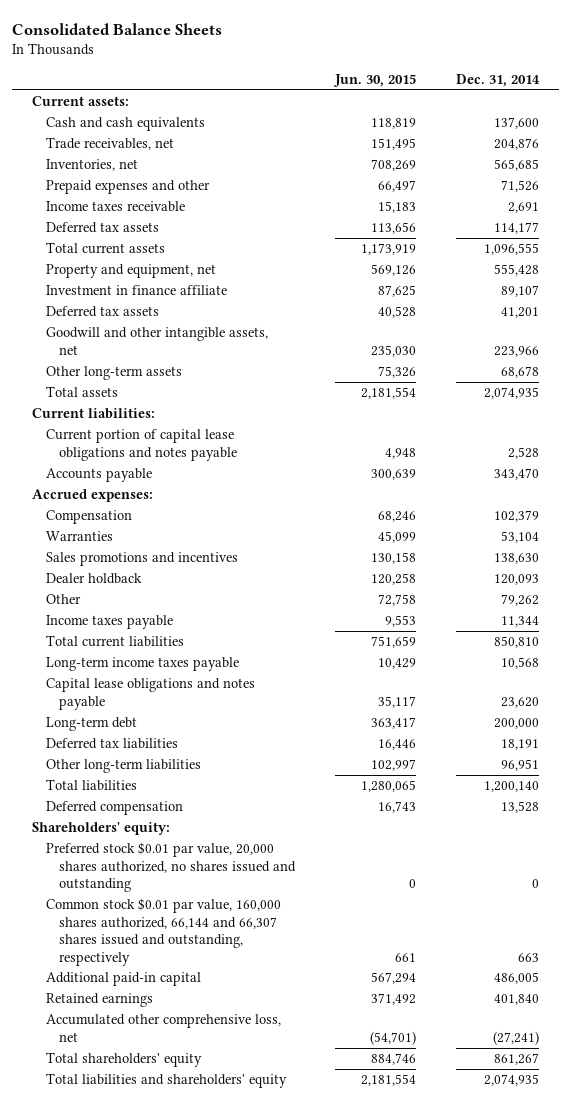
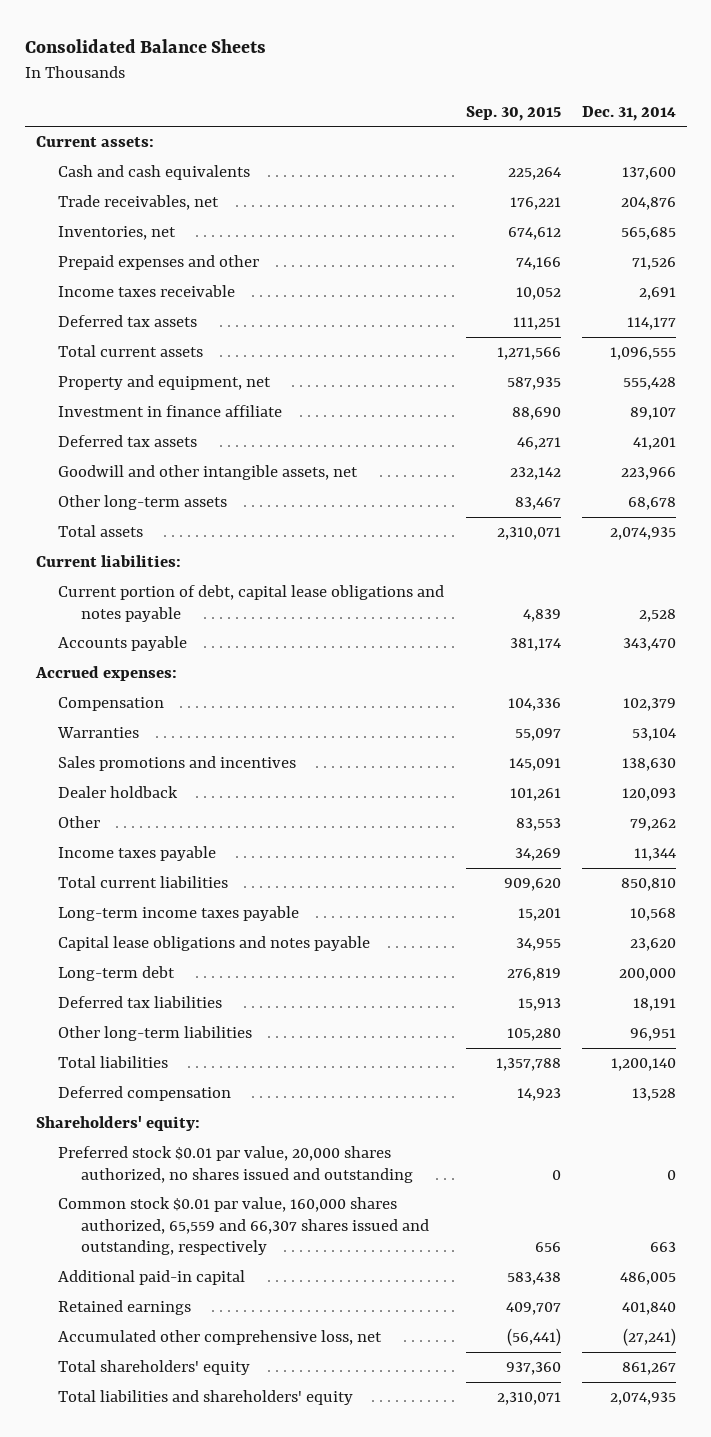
- | Jun. 30, 2015 | Dec. 31, 2014
+ | Sep. 30, 2015 | Dec. 31, 2014
- Current portion of capital lease obligations and notes payable | 4,948 | 2,528
+ Current portion of debt, capital lease obligations and notes payable | 4,839 | 2,528
- Common stock $0.01 par value, 160,000 shares authorized, 66,144 and 66,307 shares issued and outstanding, respectively | 661 | 663
+ Common stock $0.01 par value, 160,000 shares authorized, 65,559 and 66,307 shares issued and outstanding, respectively | 656 | 663

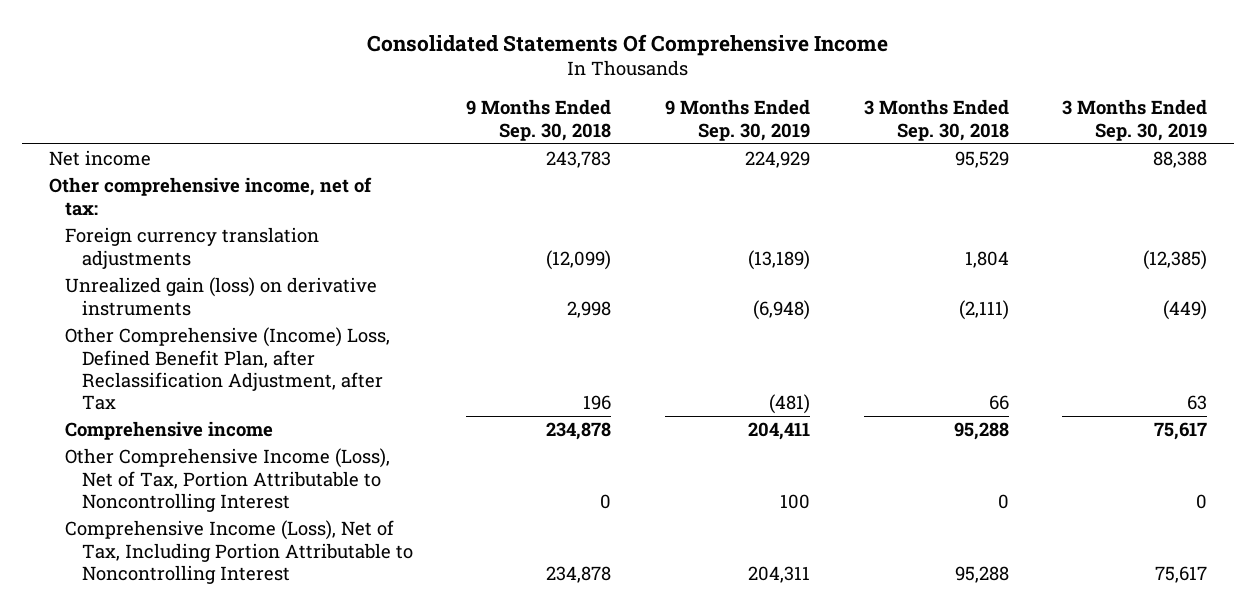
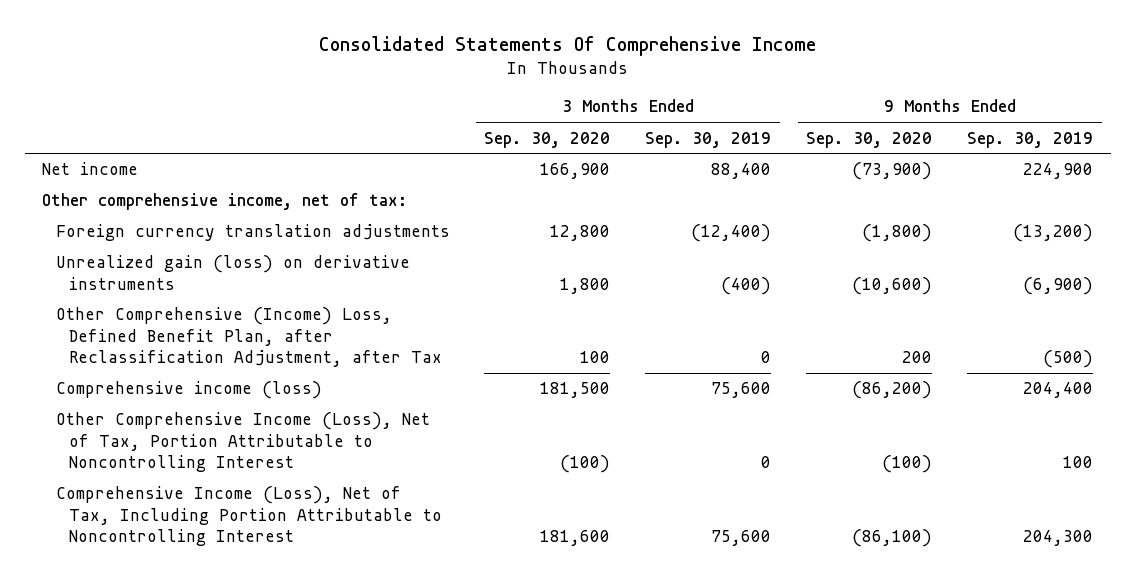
- | 9 Months Ended Sep. 30, 2018 | 9 Months Ended Sep. 30, 2019 | 3 Months Ended Sep. 30, 2018 | 3 Months Ended Sep. 30, 2019
+ | 3 Months Ended Sep. 30, 2020 | 3 Months Ended Sep. 30, 2019 | 9 Months Ended Sep. 30, 2020 | 9 Months Ended Sep. 30, 2019
- Net income | 243,783 | 224,929 | 95,529 | 88,388
+ Net income | 166,900 | 88,400 | (73,900) | 224,900
- Foreign currency translation adjustments | (12,099) | (13,189) | 1,804 | (12,385)
- Unrealized gain (loss) on derivative instruments | 2,998 | (6,948) | (2,111) | (449)
- Other Comprehensive (Income) Loss, Defined Benefit Plan, after Reclassification Adjustment, after Tax | 196 | (481) | 66 | 63
- Comprehensive income | 234,878 | 204,411 | 95,288 | 75,617
+ Foreign currency translation adjustments | 12,800 | (12,400) | (1,800) | (13,200)
+ Unrealized gain (loss) on derivative instruments | 1,800 | (400) | (10,600) | (6,900)
+ Other Comprehensive (Income) Loss, Defined Benefit Plan, after Reclassification Adjustment, after Tax | 100 | 0 | 200 | (500)
+ Comprehensive income (loss) | 181,500 | 75,600 | (86,200) | 204,400
- Comprehensive Income (Loss), Net of Tax, Including Portion Attributable to Noncontrolling Interest | 234,878 | 204,311 | 95,288 | 75,617
+ Comprehensive Income (Loss), Net of Tax, Including Portion Attributable to Noncontrolling Interest | 181,600 | 75,600 | (86,100) | 204,300

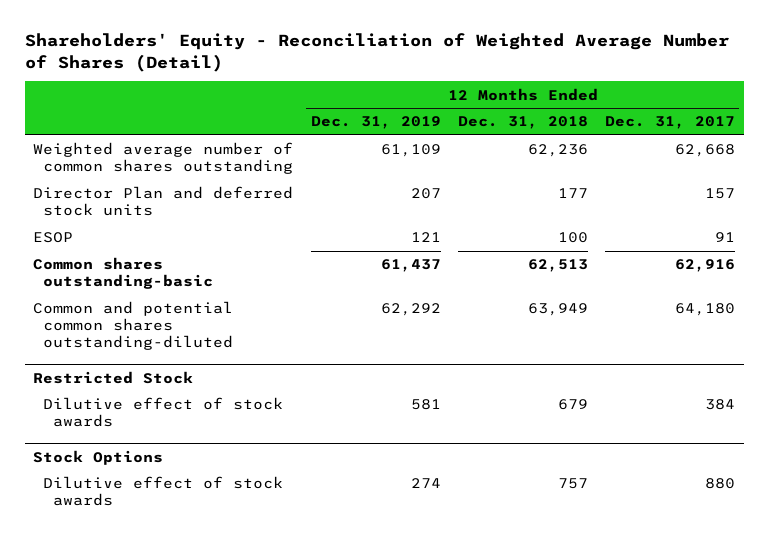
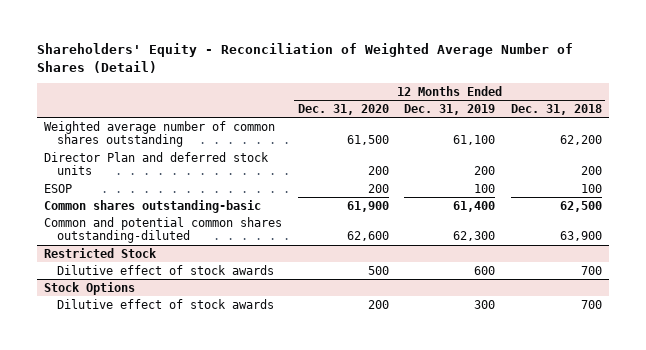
- | 12 Months Ended Dec. 31, 2019 | 12 Months Ended Dec. 31, 2018 | 12 Months Ended Dec. 31, 2017
+ | 12 Months Ended Dec. 31, 2020 | 12 Months Ended Dec. 31, 2019 | 12 Months Ended Dec. 31, 2018
- Weighted average number of common shares outstanding | 61,109 | 62,236 | 62,668
- Director Plan and deferred stock units | 207 | 177 | 157
- ESOP | 121 | 100 | 91
- Common shares outstanding-basic | 61,437 | 62,513 | 62,916
- Common and potential common shares outstanding-diluted | 62,292 | 63,949 | 64,180
+ Weighted average number of common shares outstanding | 61,500 | 61,100 | 62,200
+ Director Plan and deferred stock units | 200 | 200 | 200
+ ESOP | 200 | 100 | 100
+ Common shares outstanding-basic | 61,900 | 61,400 | 62,500
+ Common and potential common shares outstanding-diluted | 62,600 | 62,300 | 63,900
@ Restricted Stock
- Dilutive effect of stock awards | 581 | 679 | 384
+ Dilutive effect of stock awards | 500 | 600 | 700
@ Stock Options
- Dilutive effect of stock awards | 274 | 757 | 880
+ Dilutive effect of stock awards | 200 | 300 | 700

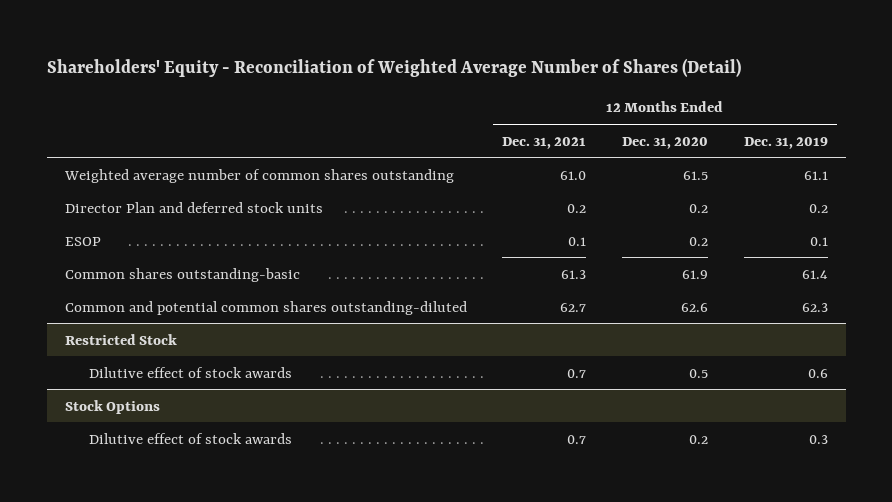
- | 12 Months Ended Dec. 31, 2020 | 12 Months Ended Dec. 31, 2019 | 12 Months Ended Dec. 31, 2018
+ | 12 Months Ended Dec. 31, 2021 | 12 Months Ended Dec. 31, 2020 | 12 Months Ended Dec. 31, 2019
- Weighted average number of common shares outstanding | 61,500 | 61,100 | 62,200
- Director Plan and deferred stock units | 200 | 200 | 200
- ESOP | 200 | 100 | 100
- Common shares outstanding-basic | 61,900 | 61,400 | 62,500
- Common and potential common shares outstanding-diluted | 62,600 | 62,300 | 63,900
+ Weighted average number of common shares outstanding | 61.0 | 61.5 | 61.1
+ Director Plan and deferred stock units | 0.2 | 0.2 | 0.2
+ ESOP | 0.1 | 0.2 | 0.1
+ Common shares outstanding-basic | 61.3 | 61.9 | 61.4
+ Common and potential common shares outstanding-diluted | 62.7 | 62.6 | 62.3
@ Restricted Stock
- Dilutive effect of stock awards | 500 | 600 | 700
+ Dilutive effect of stock awards | 0.7 | 0.5 | 0.6
@ Stock Options
- Dilutive effect of stock awards | 200 | 300 | 700
+ Dilutive effect of stock awards | 0.7 | 0.2 | 0.3

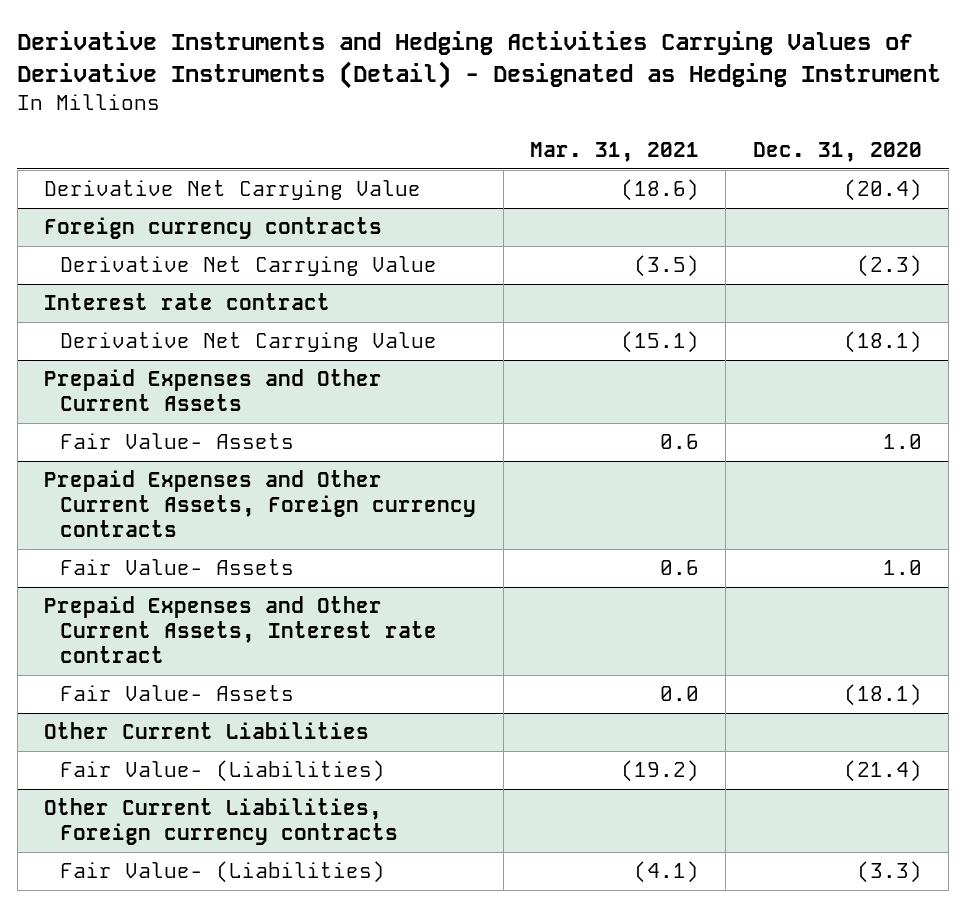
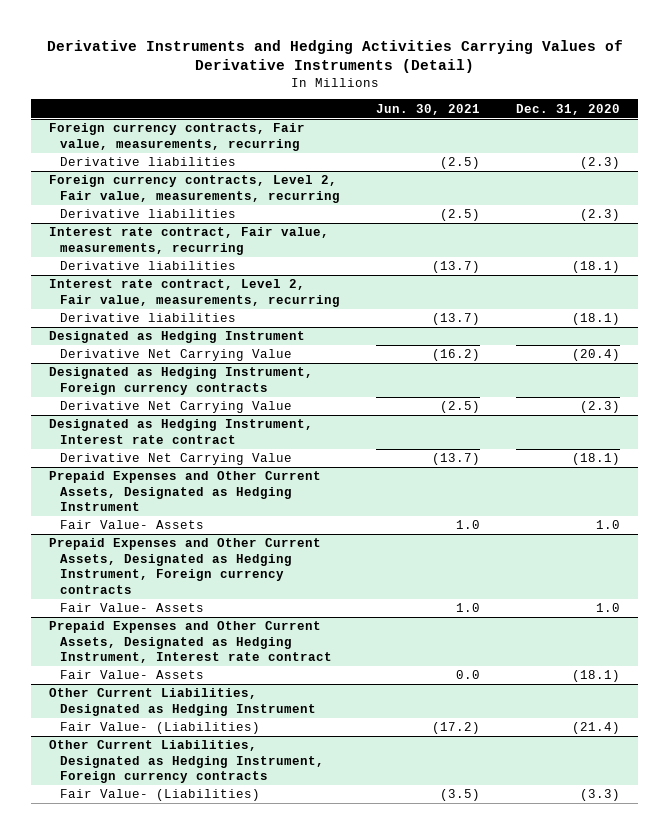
- Derivative Instruments and Hedging Activities Carrying Values of Derivative Instruments (Detail) - Designated as Hedging Instrument
+ Derivative Instruments and Hedging Activities Carrying Values of Derivative Instruments (Detail)
- | Mar. 31, 2021 | Dec. 31, 2020
+ | Jun. 30, 2021 | Dec. 31, 2020
+ Foreign currency contracts, Fair value, measurements, recurring
+ Derivative liabilities | (2.5) | (2.3)
+ Foreign currency contracts, Level 2, Fair value, measurements, recurring
+ Derivative liabilities | (2.5) | (2.3)
+ Interest rate contract, Fair value, measurements, recurring
+ Derivative liabilities | (13.7) | (18.1)
+ Interest rate contract, Level 2, Fair value, measurements, recurring
+ Derivative liabilities | (13.7) | (18.1)
+ Designated as Hedging Instrument
- Foreign currency contracts
+ Designated as Hedging Instrument, Foreign currency contracts
- Interest rate contract
+ Designated as Hedging Instrument, Interest rate contract
- Prepaid Expenses and Other Current Assets
+ Prepaid Expenses and Other Current Assets, Designated as Hedging Instrument
- Prepaid Expenses and Other Current Assets, Foreign currency contracts
+ Prepaid Expenses and Other Current Assets, Designated as Hedging Instrument, Foreign currency contracts
- Prepaid Expenses and Other Current Assets, Interest rate contract
+ Prepaid Expenses and Other Current Assets, Designated as Hedging Instrument, Interest rate contract
- Other Current Liabilities
+ Other Current Liabilities, Designated as Hedging Instrument
- Other Current Liabilities, Foreign currency contracts
+ Other Current Liabilities, Designated as Hedging Instrument, Foreign currency contracts

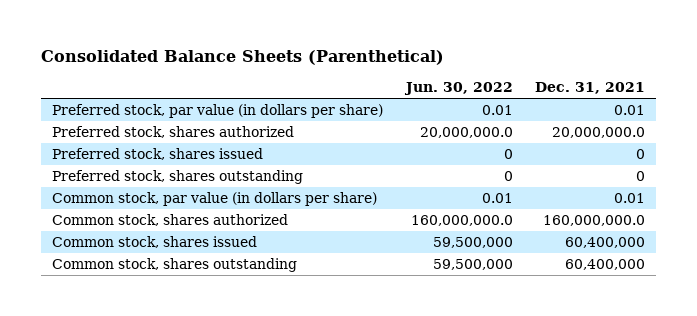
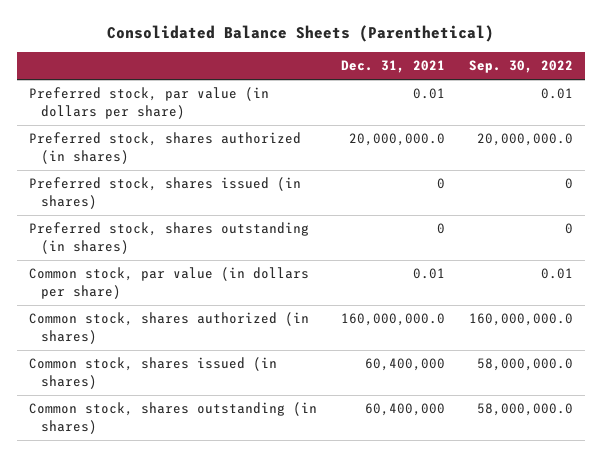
- | Jun. 30, 2022 | Dec. 31, 2021
+ | Dec. 31, 2021 | Sep. 30, 2022
- Preferred stock, shares authorized | 20,000,000.0 | 20,000,000.0
- Preferred stock, shares issued | 0 | 0
- Preferred stock, shares outstanding | 0 | 0
+ Preferred stock, shares authorized (in shares) | 20,000,000.0 | 20,000,000.0
+ Preferred stock, shares issued (in shares) | 0 | 0
+ Preferred stock, shares outstanding (in shares) | 0 | 0
- Common stock, shares authorized | 160,000,000.0 | 160,000,000.0
- Common stock, shares issued | 59,500,000 | 60,400,000
- Common stock, shares outstanding | 59,500,000 | 60,400,000
+ Common stock, shares authorized (in shares) | 160,000,000.0 | 160,000,000.0
+ Common stock, shares issued (in shares) | 60,400,000 | 58,000,000.0
+ Common stock, shares outstanding (in shares) | 60,400,000 | 58,000,000.0

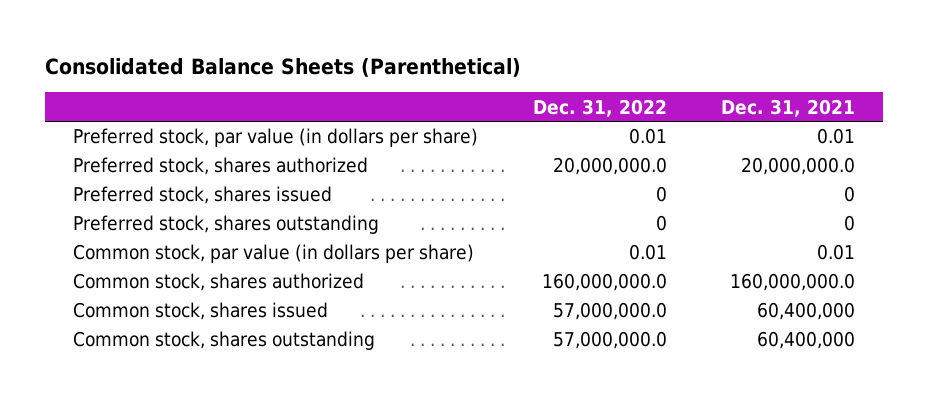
- | Dec. 31, 2021 | Sep. 30, 2022
+ | Dec. 31, 2022 | Dec. 31, 2021
- Preferred stock, shares authorized (in shares) | 20,000,000.0 | 20,000,000.0
- Preferred stock, shares issued (in shares) | 0 | 0
- Preferred stock, shares outstanding (in shares) | 0 | 0
+ Preferred stock, shares authorized | 20,000,000.0 | 20,000,000.0
+ Preferred stock, shares issued | 0 | 0
+ Preferred stock, shares outstanding | 0 | 0
- Common stock, shares authorized (in shares) | 160,000,000.0 | 160,000,000.0
- Common stock, shares issued (in shares) | 60,400,000 | 58,000,000.0
- Common stock, shares outstanding (in shares) | 60,400,000 | 58,000,000.0
+ Common stock, shares authorized | 160,000,000.0 | 160,000,000.0
+ Common stock, shares issued | 57,000,000.0 | 60,400,000
+ Common stock, shares outstanding | 57,000,000.0 | 60,400,000

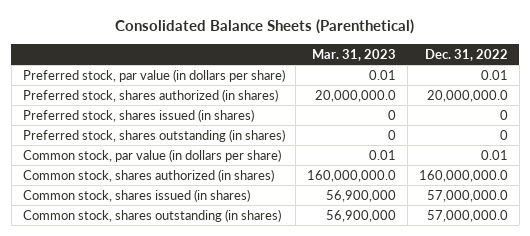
- | Dec. 31, 2022 | Dec. 31, 2021
+ | Mar. 31, 2023 | Dec. 31, 2022
- Preferred stock, shares authorized | 20,000,000.0 | 20,000,000.0
- Preferred stock, shares issued | 0 | 0
- Preferred stock, shares outstanding | 0 | 0
+ Preferred stock, shares authorized (in shares) | 20,000,000.0 | 20,000,000.0
+ Preferred stock, shares issued (in shares) | 0 | 0
+ Preferred stock, shares outstanding (in shares) | 0 | 0
- Common stock, shares authorized | 160,000,000.0 | 160,000,000.0
- Common stock, shares issued | 57,000,000.0 | 60,400,000
- Common stock, shares outstanding | 57,000,000.0 | 60,400,000
+ Common stock, shares authorized (in shares) | 160,000,000.0 | 160,000,000.0
+ Common stock, shares issued (in shares) | 56,900,000 | 57,000,000.0
+ Common stock, shares outstanding (in shares) | 56,900,000 | 57,000,000.0

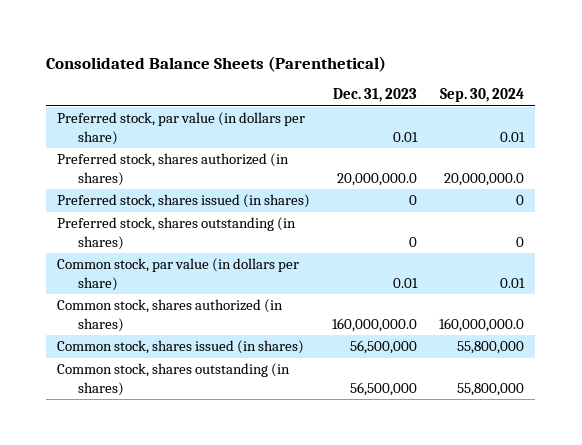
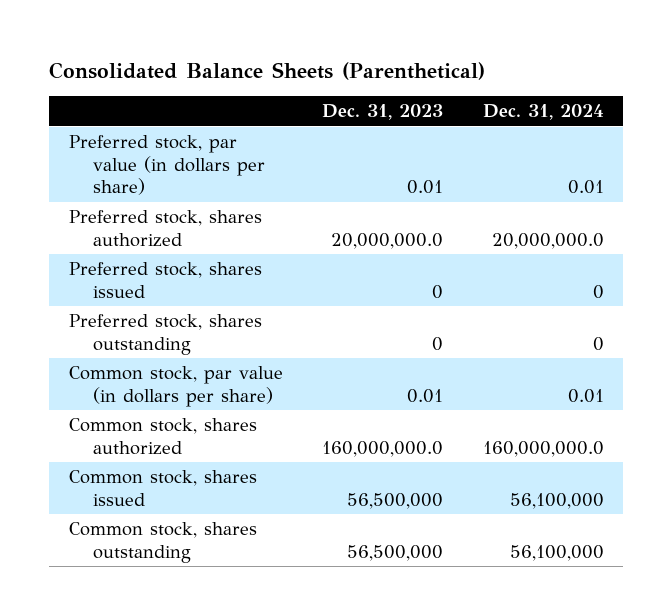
- | Dec. 31, 2023 | Sep. 30, 2024
+ | Dec. 31, 2023 | Dec. 31, 2024
- Preferred stock, shares authorized (in shares) | 20,000,000.0 | 20,000,000.0
- Preferred stock, shares issued (in shares) | 0 | 0
- Preferred stock, shares outstanding (in shares) | 0 | 0
+ Preferred stock, shares authorized | 20,000,000.0 | 20,000,000.0
+ Preferred stock, shares issued | 0 | 0
+ Preferred stock, shares outstanding | 0 | 0
- Common stock, shares authorized (in shares) | 160,000,000.0 | 160,000,000.0
- Common stock, shares issued (in shares) | 56,500,000 | 55,800,000
- Common stock, shares outstanding (in shares) | 56,500,000 | 55,800,000
+ Common stock, shares authorized | 160,000,000.0 | 160,000,000.0
+ Common stock, shares issued | 56,500,000 | 56,100,000
+ Common stock, shares outstanding | 56,500,000 | 56,100,000

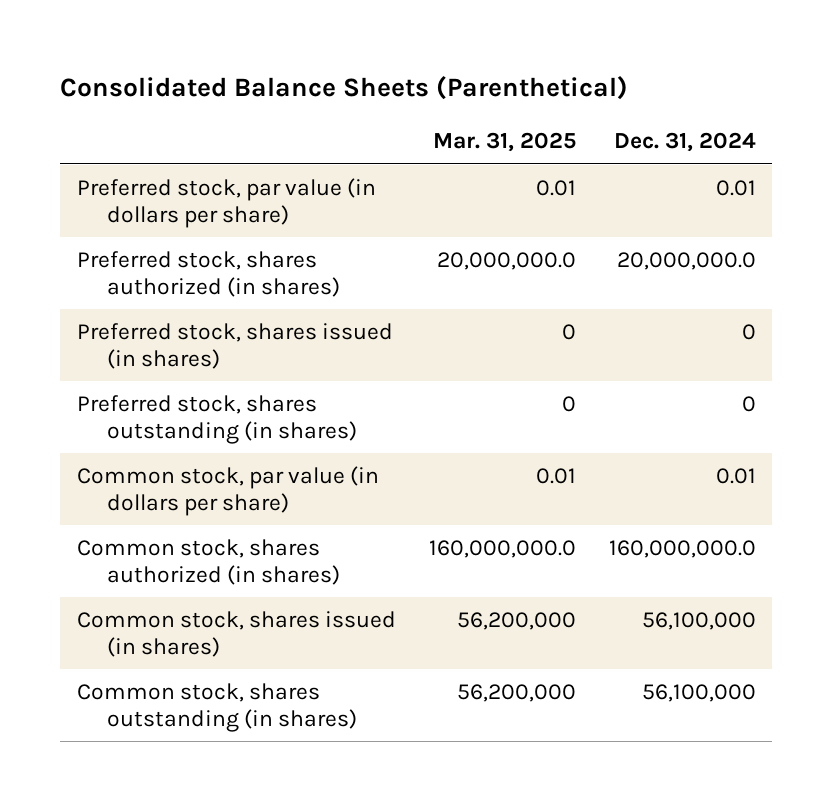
- | Dec. 31, 2023 | Dec. 31, 2024
+ | Mar. 31, 2025 | Dec. 31, 2024
- Preferred stock, shares authorized | 20,000,000.0 | 20,000,000.0
- Preferred stock, shares issued | 0 | 0
- Preferred stock, shares outstanding | 0 | 0
+ Preferred stock, shares authorized (in shares) | 20,000,000.0 | 20,000,000.0
+ Preferred stock, shares issued (in shares) | 0 | 0
+ Preferred stock, shares outstanding (in shares) | 0 | 0
- Common stock, shares authorized | 160,000,000.0 | 160,000,000.0
- Common stock, shares issued | 56,500,000 | 56,100,000
- Common stock, shares outstanding | 56,500,000 | 56,100,000
+ Common stock, shares authorized (in shares) | 160,000,000.0 | 160,000,000.0
+ Common stock, shares issued (in shares) | 56,200,000 | 56,100,000
+ Common stock, shares outstanding (in shares) | 56,200,000 | 56,100,000

